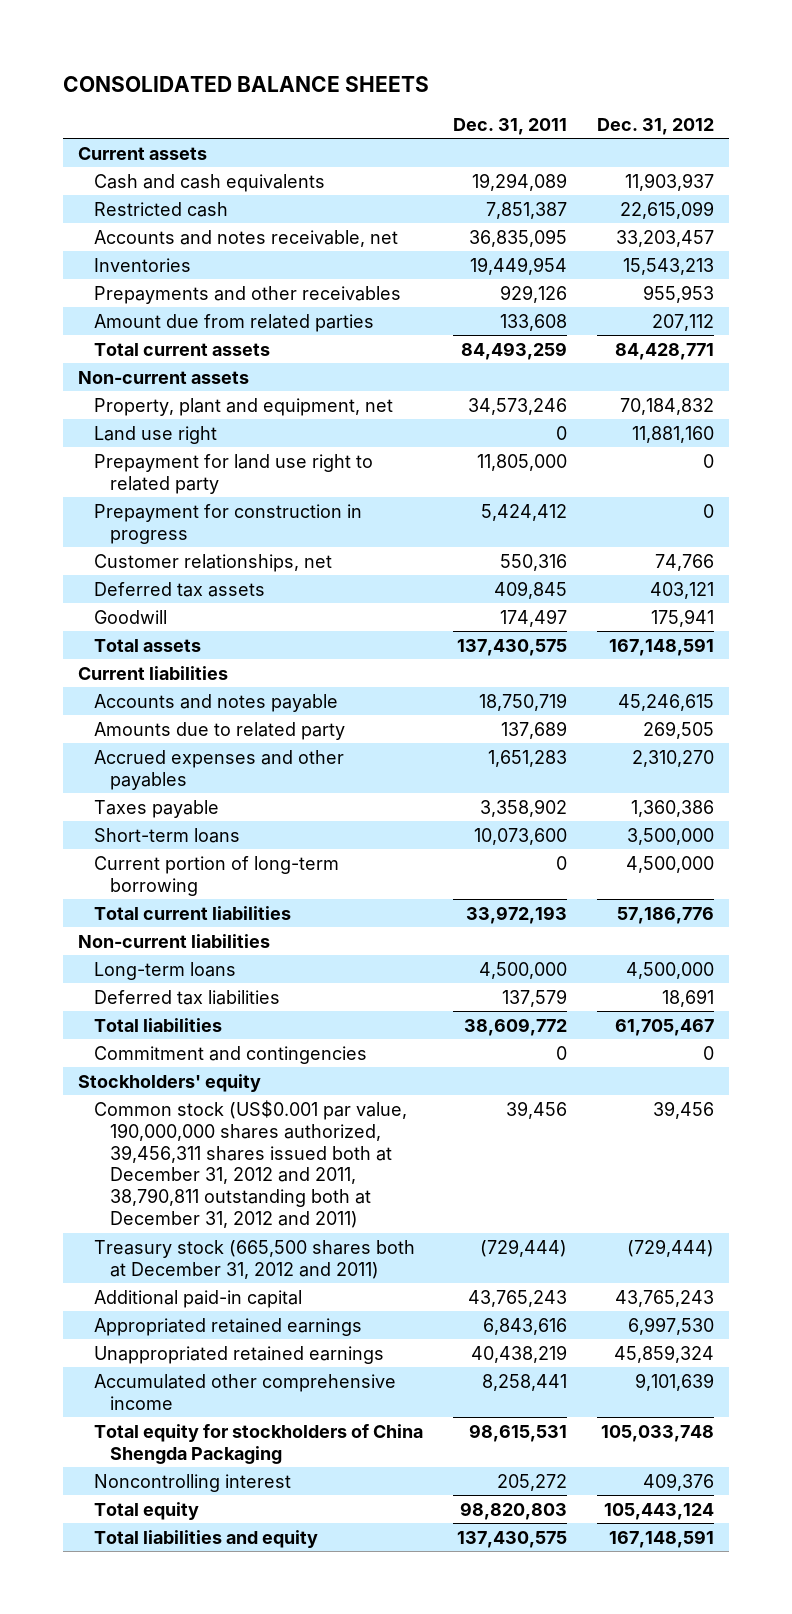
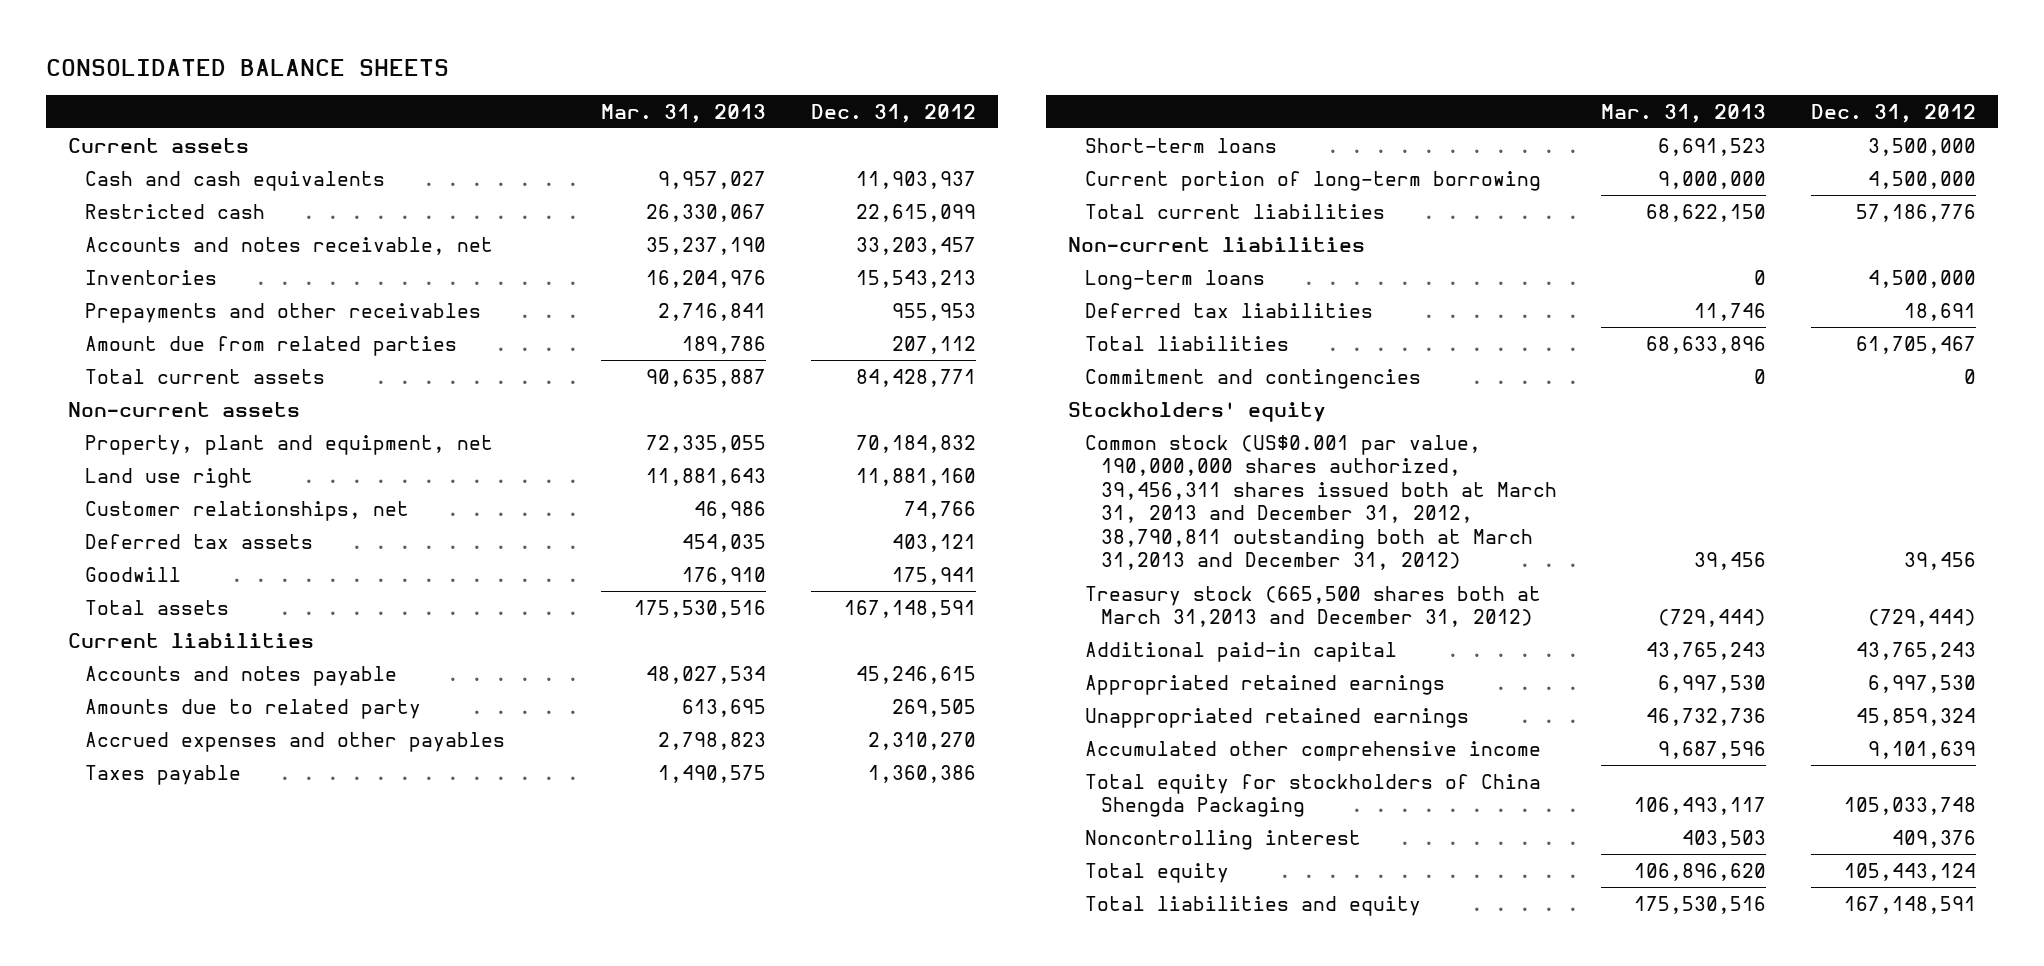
- | Dec. 31, 2011 | Dec. 31, 2012
+ | Mar. 31, 2013 | Dec. 31, 2012
- Prepayment for land use right to related party | 11,805,000 | 0
- Prepayment for construction in progress | 5,424,412 | 0
- Common stock (US$0.001 par value, 190,000,000 shares authorized, 39,456,311 shares issued both at December 31, 2012 and 2011, 38,790,811 outstanding both at December 31, 2012 and 2011) | 39,456 | 39,456
- Treasury stock (665,500 shares both at December 31, 2012 and 2011) | (729,444) | (729,444)
+ Common stock (US$0.001 par value, 190,000,000 shares authorized, 39,456,311 shares issued both at March 31, 2013 and December 31, 2012, 38,790,811 outstanding both at March 31,2013 and December 31, 2012) | 39,456 | 39,456
+ Treasury stock (665,500 shares both at March 31,2013 and December 31, 2012) | (729,444) | (729,444)

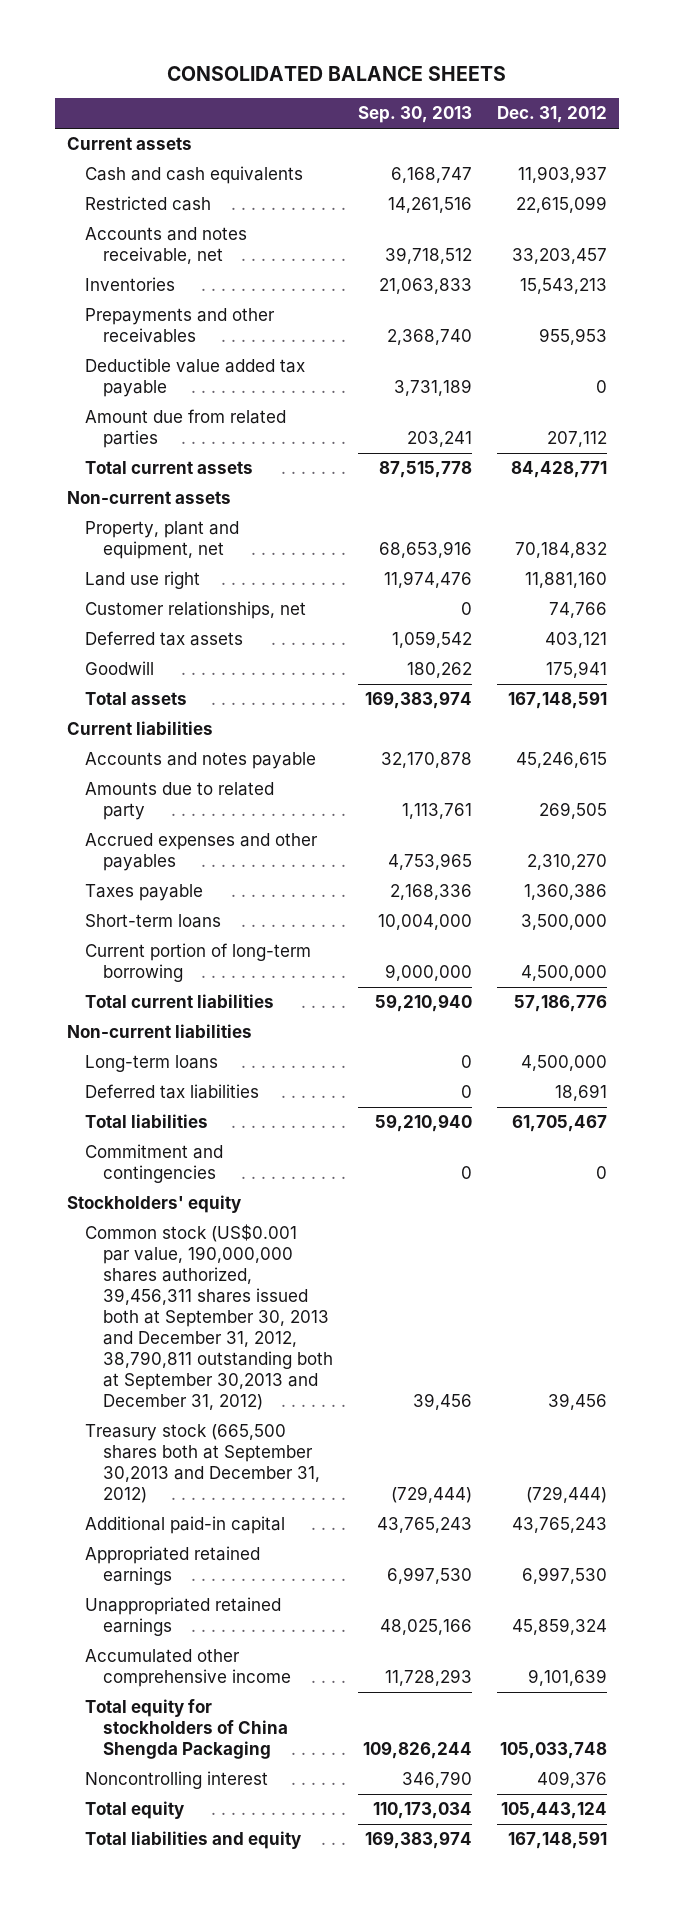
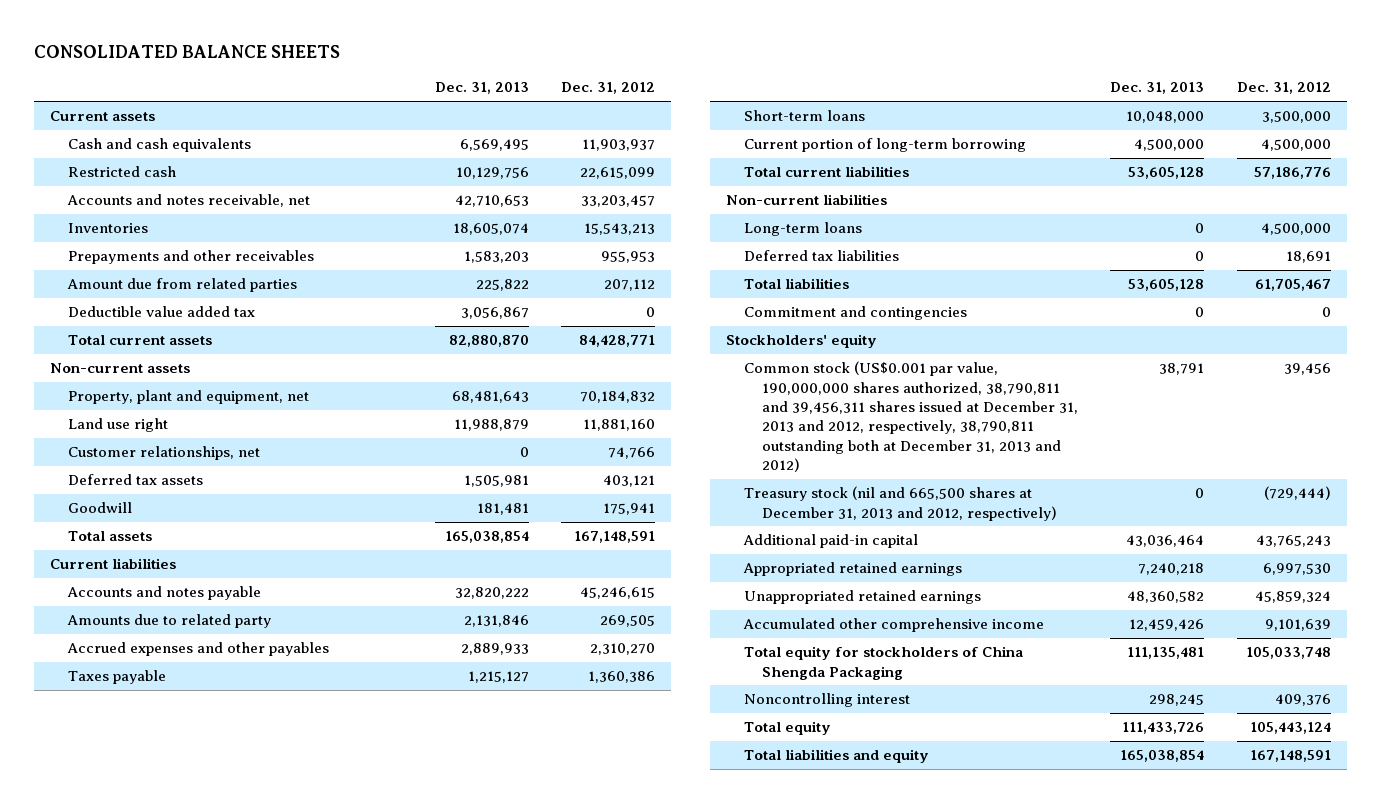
- | Sep. 30, 2013 | Dec. 31, 2012
+ | Dec. 31, 2013 | Dec. 31, 2012
- Deductible value added tax payable | 3,731,189 | 0
+ Deductible value added tax | 3,056,867 | 0
- Common stock (US$0.001 par value, 190,000,000 shares authorized, 39,456,311 shares issued both at September 30, 2013 and December 31, 2012, 38,790,811 outstanding both at September 30,2013 and December 31, 2012) | 39,456 | 39,456
- Treasury stock (665,500 shares both at September 30,2013 and December 31, 2012) | (729,444) | (729,444)
+ Common stock (US$0.001 par value, 190,000,000 shares authorized, 38,790,811 and 39,456,311 shares issued at December 31, 2013 and 2012, respectively, 38,790,811 outstanding both at December 31, 2013 and 2012) | 38,791 | 39,456
+ Treasury stock (nil and 665,500 shares at December 31, 2013 and 2012, respectively) | 0 | (729,444)

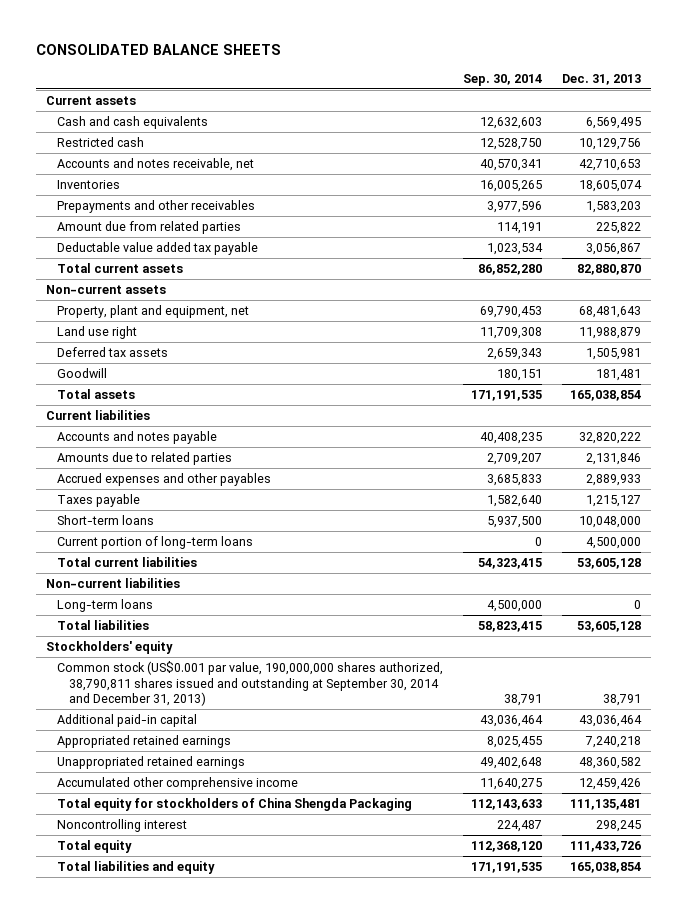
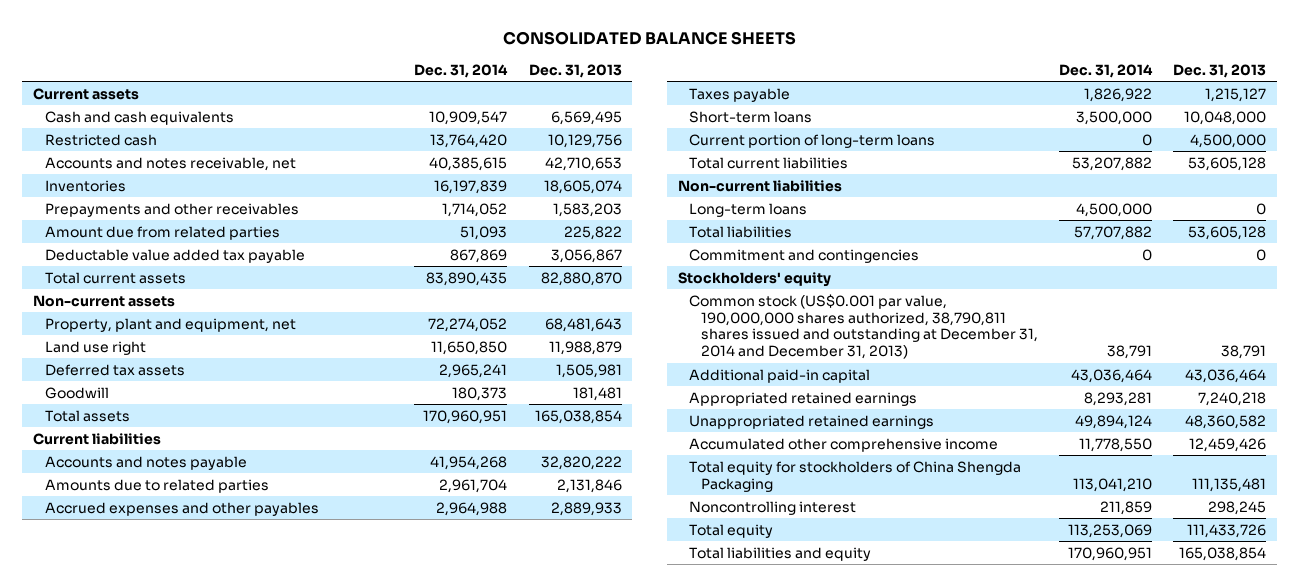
- | Sep. 30, 2014 | Dec. 31, 2013
+ | Dec. 31, 2014 | Dec. 31, 2013
+ Commitment and contingencies | 0 | 0
- Common stock (US$0.001 par value, 190,000,000 shares authorized, 38,790,811 shares issued and outstanding at September 30, 2014 and December 31, 2013) | 38,791 | 38,791
+ Common stock (US$0.001 par value, 190,000,000 shares authorized, 38,790,811 shares issued and outstanding at December 31, 2014 and December 31, 2013) | 38,791 | 38,791

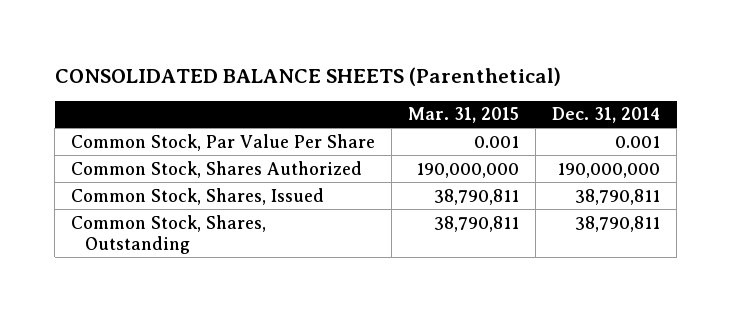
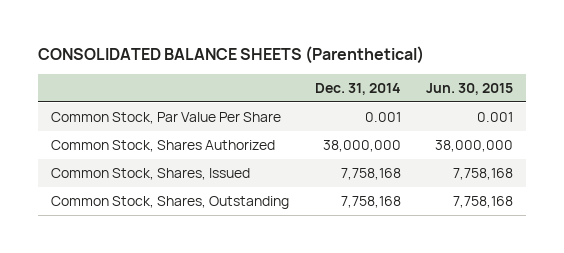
- | Mar. 31, 2015 | Dec. 31, 2014
+ | Dec. 31, 2014 | Jun. 30, 2015
- Common Stock, Shares Authorized | 190,000,000 | 190,000,000
- Common Stock, Shares, Issued | 38,790,811 | 38,790,811
- Common Stock, Shares, Outstanding | 38,790,811 | 38,790,811
+ Common Stock, Shares Authorized | 38,000,000 | 38,000,000
+ Common Stock, Shares, Issued | 7,758,168 | 7,758,168
+ Common Stock, Shares, Outstanding | 7,758,168 | 7,758,168

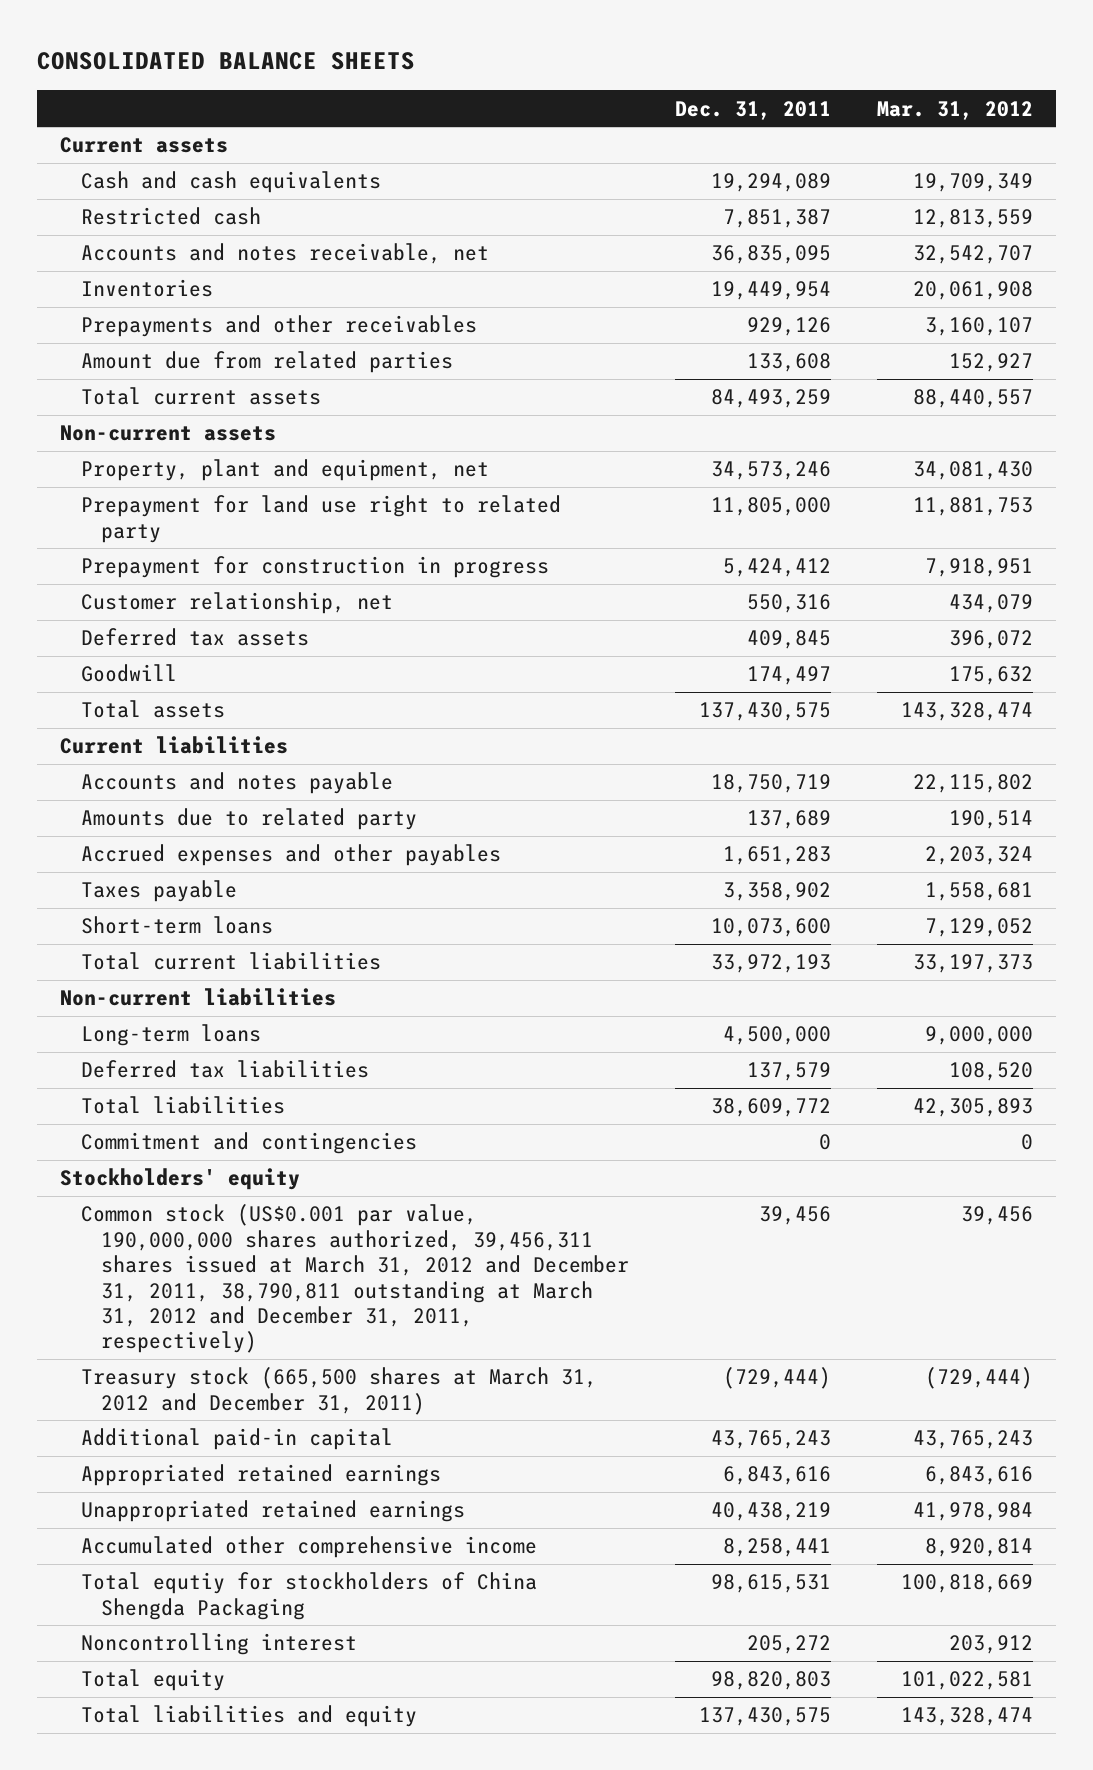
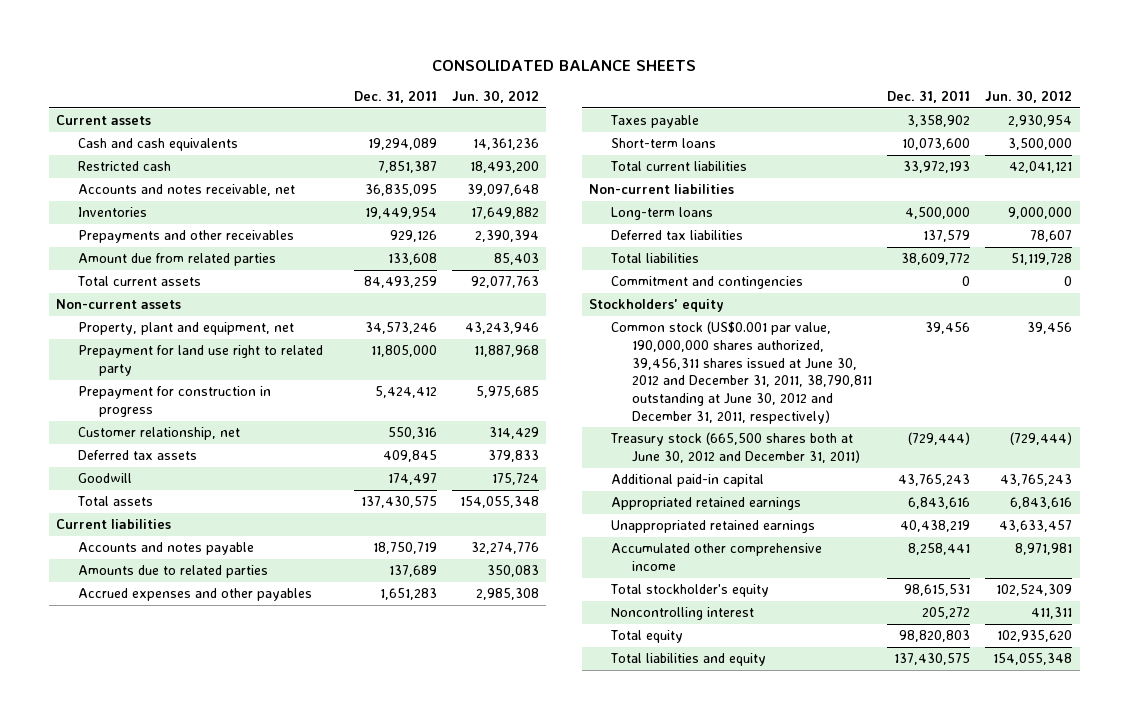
- | Dec. 31, 2011 | Mar. 31, 2012
+ | Dec. 31, 2011 | Jun. 30, 2012
- Amounts due to related party | 137,689 | 190,514
+ Amounts due to related parties | 137,689 | 350,083
- Common stock (US$0.001 par value, 190,000,000 shares authorized, 39,456,311 shares issued at March 31, 2012 and December 31, 2011, 38,790,811 outstanding at March 31, 2012 and December 31, 2011, respectively) | 39,456 | 39,456
- Treasury stock (665,500 shares at March 31, 2012 and December 31, 2011) | (729,444) | (729,444)
+ Common stock (US$0.001 par value, 190,000,000 shares authorized, 39,456,311 shares issued at June 30, 2012 and December 31, 2011, 38,790,811 outstanding at June 30, 2012 and December 31, 2011, respectively) | 39,456 | 39,456
+ Treasury stock (665,500 shares both at June 30, 2012 and December 31, 2011) | (729,444) | (729,444)
- Total equtiy for stockholders of China Shengda Packaging | 98,615,531 | 100,818,669
+ Total stockholder's equity | 98,615,531 | 102,524,309

